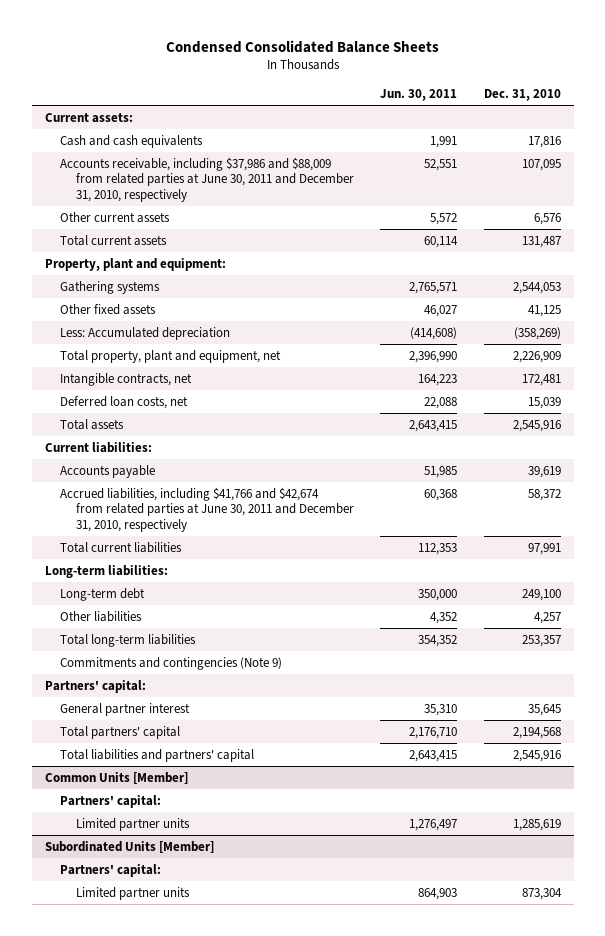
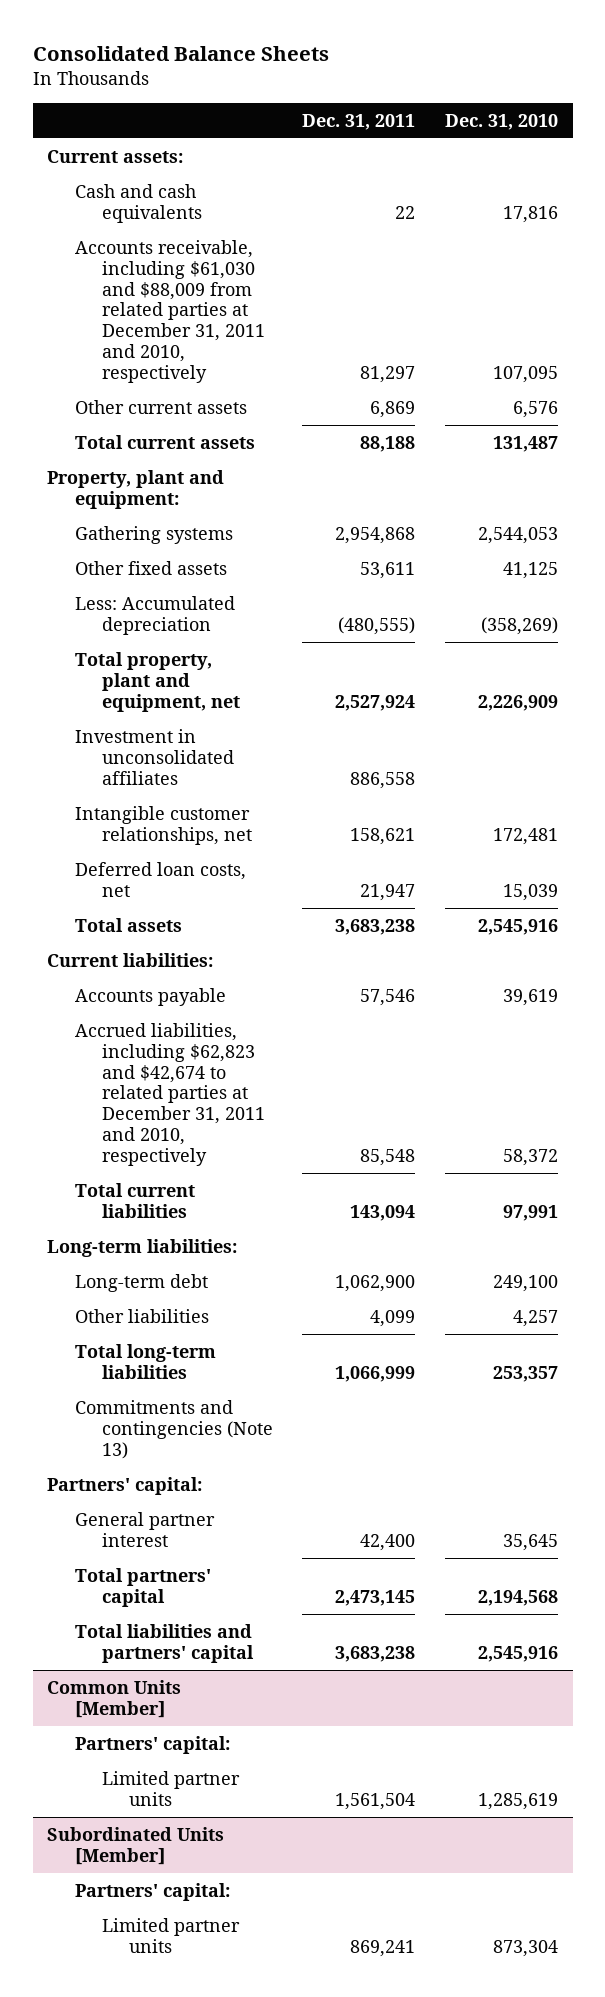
- Condensed Consolidated Balance Sheets
+ Consolidated Balance Sheets
- | Jun. 30, 2011 | Dec. 31, 2010
+ | Dec. 31, 2011 | Dec. 31, 2010
- Accounts receivable, including $37,986 and $88,009 from related parties at June 30, 2011 and December 31, 2010, respectively | 52,551 | 107,095
+ Accounts receivable, including $61,030 and $88,009 from related parties at December 31, 2011 and 2010, respectively | 81,297 | 107,095
- Intangible contracts, net | 164,223 | 172,481
+ Investment in unconsolidated affiliates | 886,558 |
+ Intangible customer relationships, net | 158,621 | 172,481
- Accrued liabilities, including $41,766 and $42,674 from related parties at June 30, 2011 and December 31, 2010, respectively | 60,368 | 58,372
+ Accrued liabilities, including $62,823 and $42,674 to related parties at December 31, 2011 and 2010, respectively | 85,548 | 58,372
- Commitments and contingencies (Note 9)
+ Commitments and contingencies (Note 13)

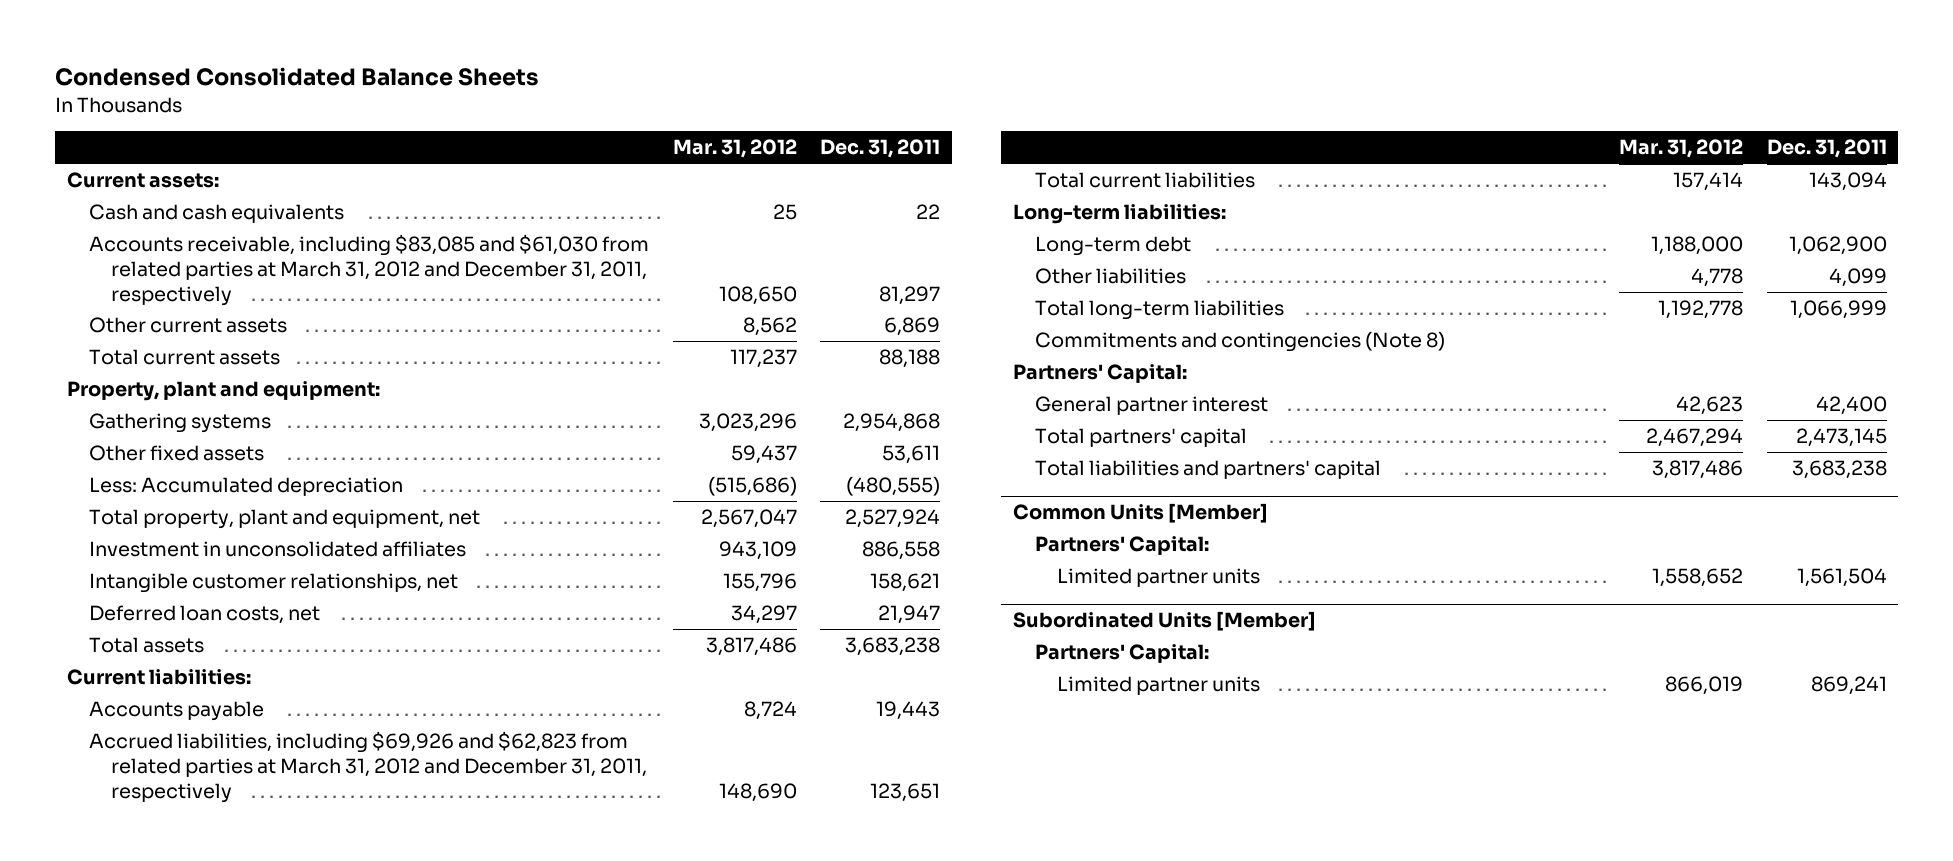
- Consolidated Balance Sheets
+ Condensed Consolidated Balance Sheets
- | Dec. 31, 2011 | Dec. 31, 2010
+ | Mar. 31, 2012 | Dec. 31, 2011
- Accounts receivable, including $61,030 and $88,009 from related parties at December 31, 2011 and 2010, respectively | 81,297 | 107,095
+ Accounts receivable, including $83,085 and $61,030 from related parties at March 31, 2012 and December 31, 2011, respectively | 108,650 | 81,297
- Accounts payable | 57,546 | 39,619
- Accrued liabilities, including $62,823 and $42,674 to related parties at December 31, 2011 and 2010, respectively | 85,548 | 58,372
+ Accounts payable | 8,724 | 19,443
+ Accrued liabilities, including $69,926 and $62,823 from related parties at March 31, 2012 and December 31, 2011, respectively | 148,690 | 123,651
- Commitments and contingencies (Note 13)
- Partners' capital:
+ Commitments and contingencies (Note 8)
+ Partners' Capital:
@ Common Units [Member]
- Partners' capital:
+ Partners' Capital:
@ Subordinated Units [Member]
- Partners' capital:
+ Partners' Capital:

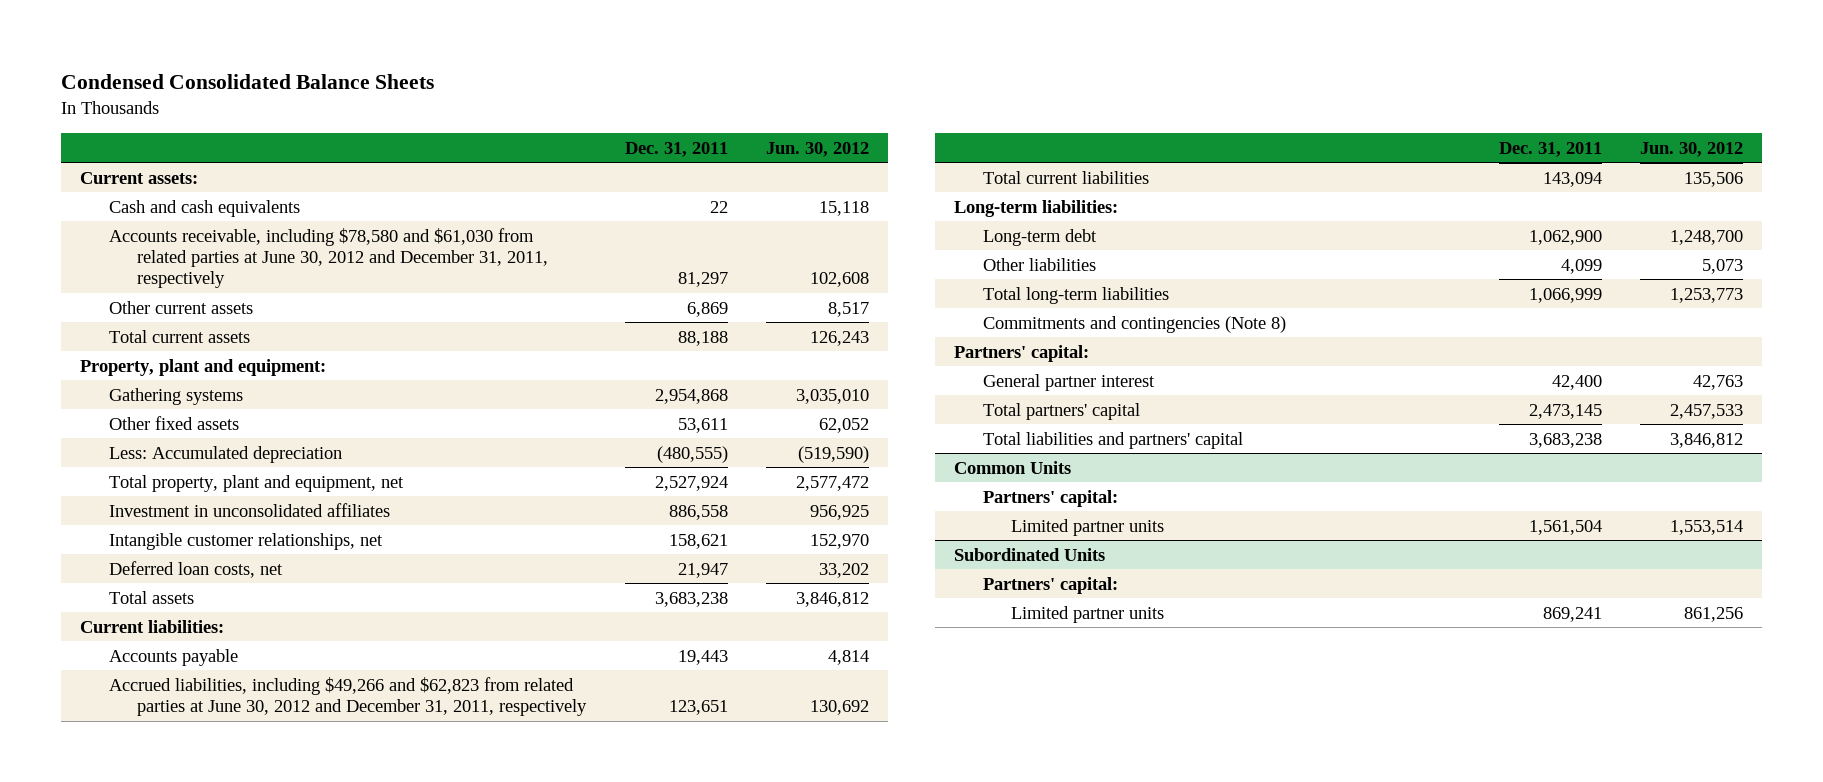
- | Mar. 31, 2012 | Dec. 31, 2011
+ | Dec. 31, 2011 | Jun. 30, 2012
- Accounts receivable, including $83,085 and $61,030 from related parties at March 31, 2012 and December 31, 2011, respectively | 108,650 | 81,297
+ Accounts receivable, including $78,580 and $61,030 from related parties at June 30, 2012 and December 31, 2011, respectively | 81,297 | 102,608
- Accrued liabilities, including $69,926 and $62,823 from related parties at March 31, 2012 and December 31, 2011, respectively | 148,690 | 123,651
+ Accrued liabilities, including $49,266 and $62,823 from related parties at June 30, 2012 and December 31, 2011, respectively | 123,651 | 130,692
- Partners' Capital:
+ Partners' capital:
- Common Units [Member]
- Partners' Capital:
+ Common Units
+ Partners' capital:
- Subordinated Units [Member]
- Partners' Capital:
+ Subordinated Units
+ Partners' capital:

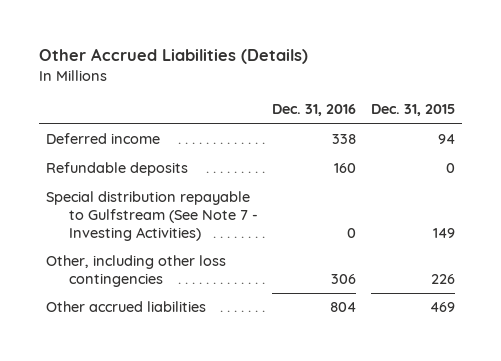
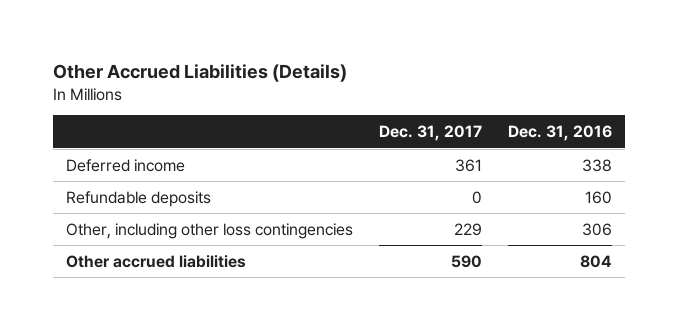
- | Dec. 31, 2016 | Dec. 31, 2015
+ | Dec. 31, 2017 | Dec. 31, 2016
- Special distribution repayable to Gulfstream (See Note 7 - Investing Activities) | 0 | 149

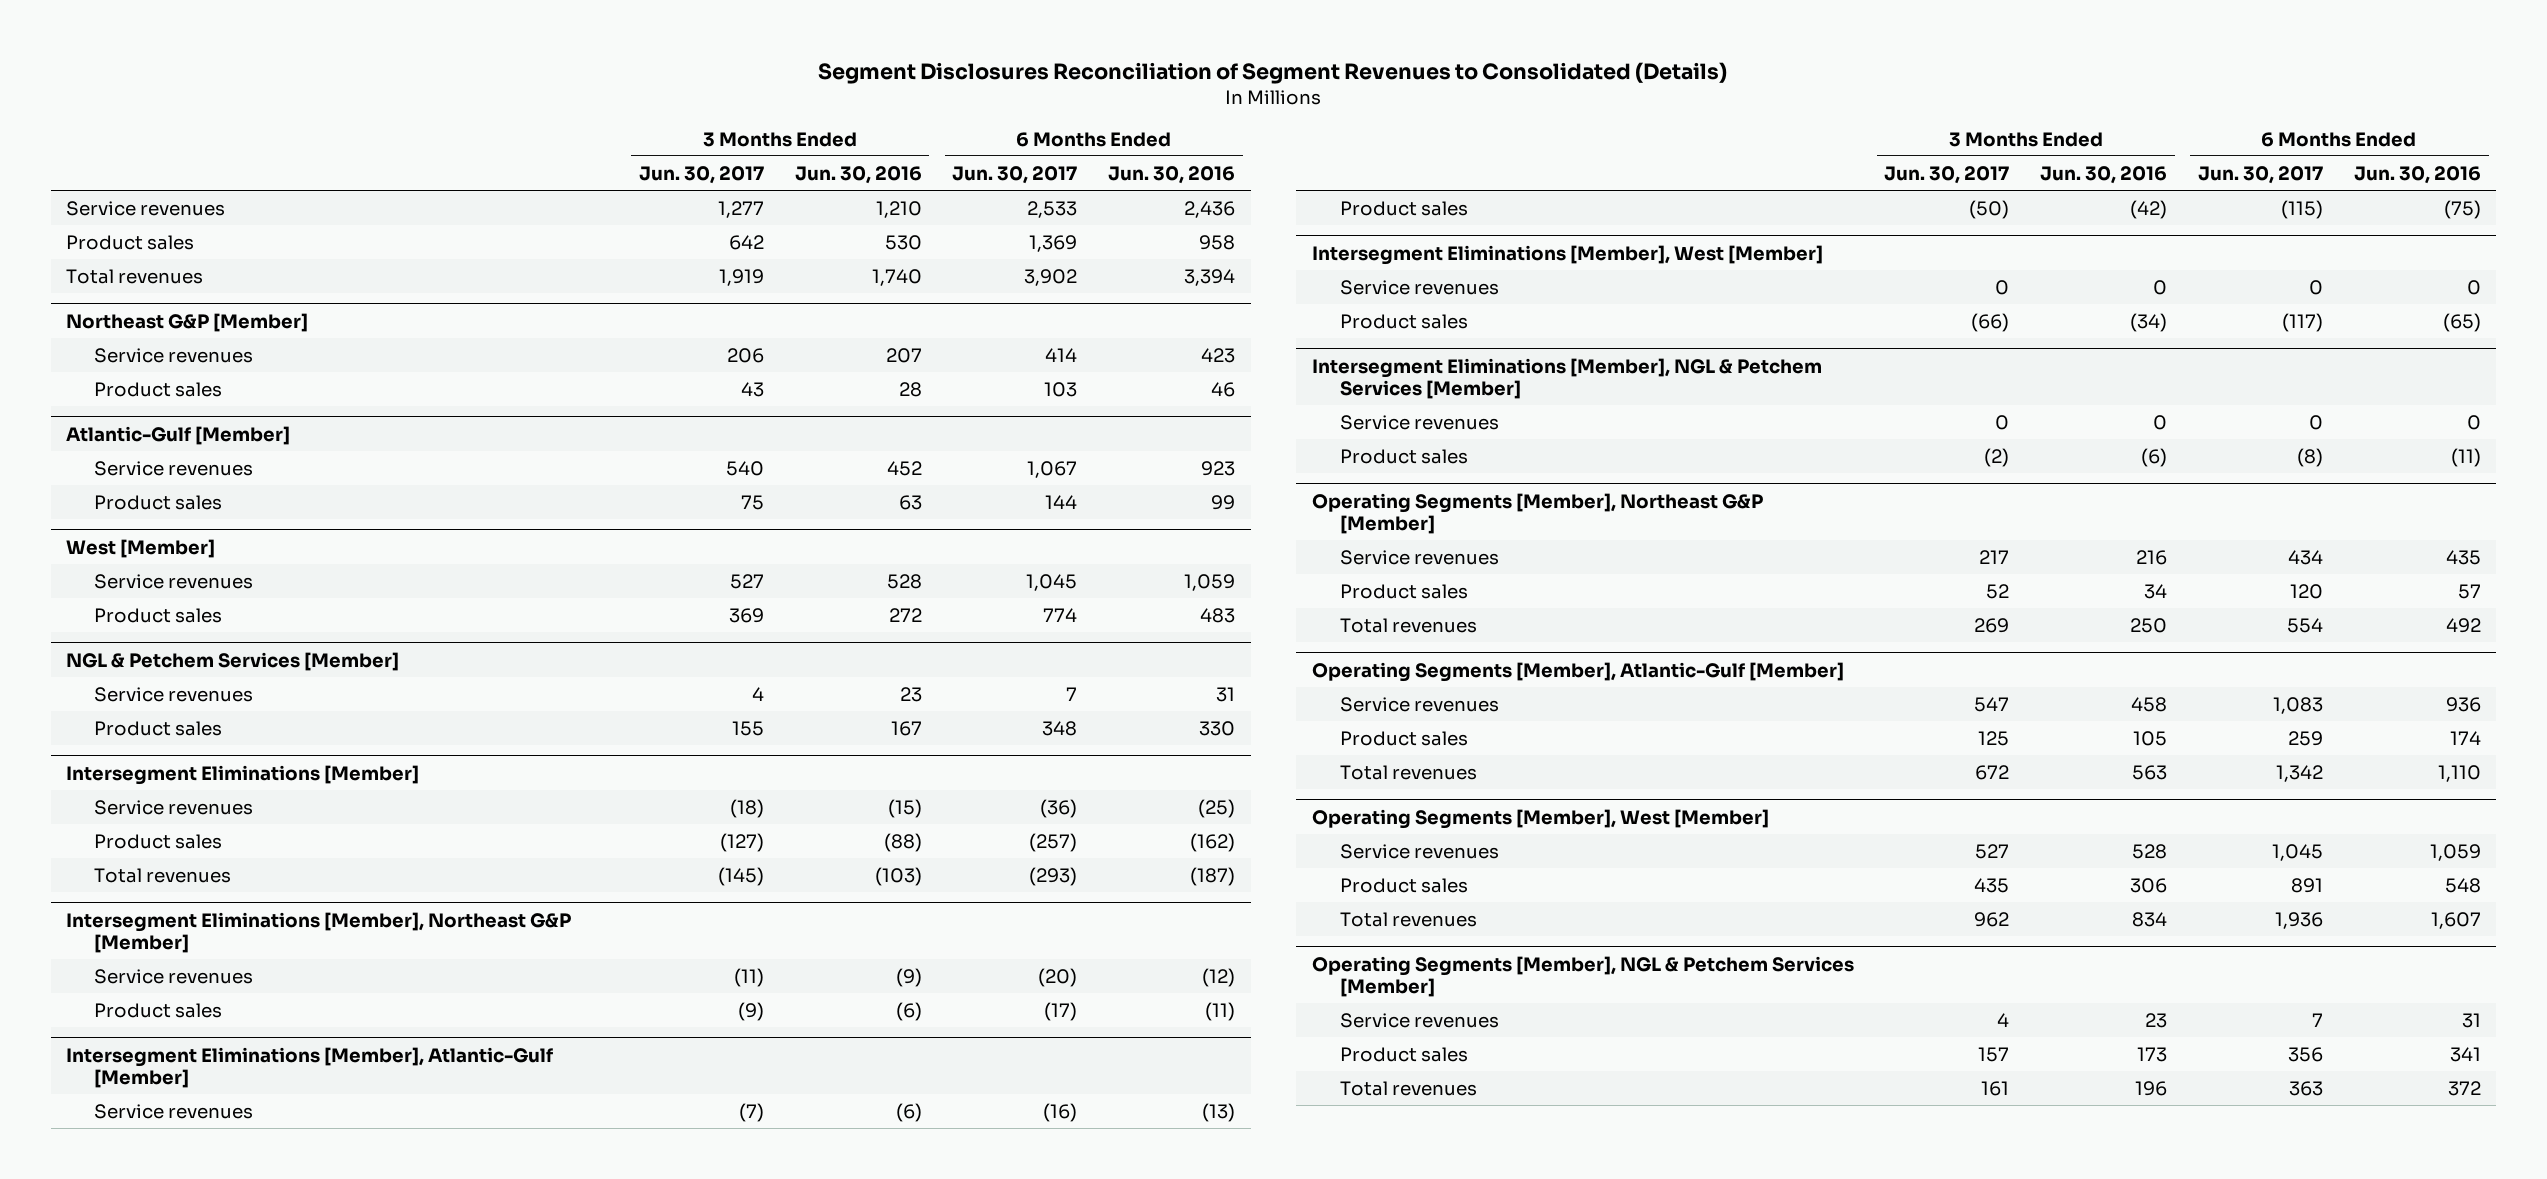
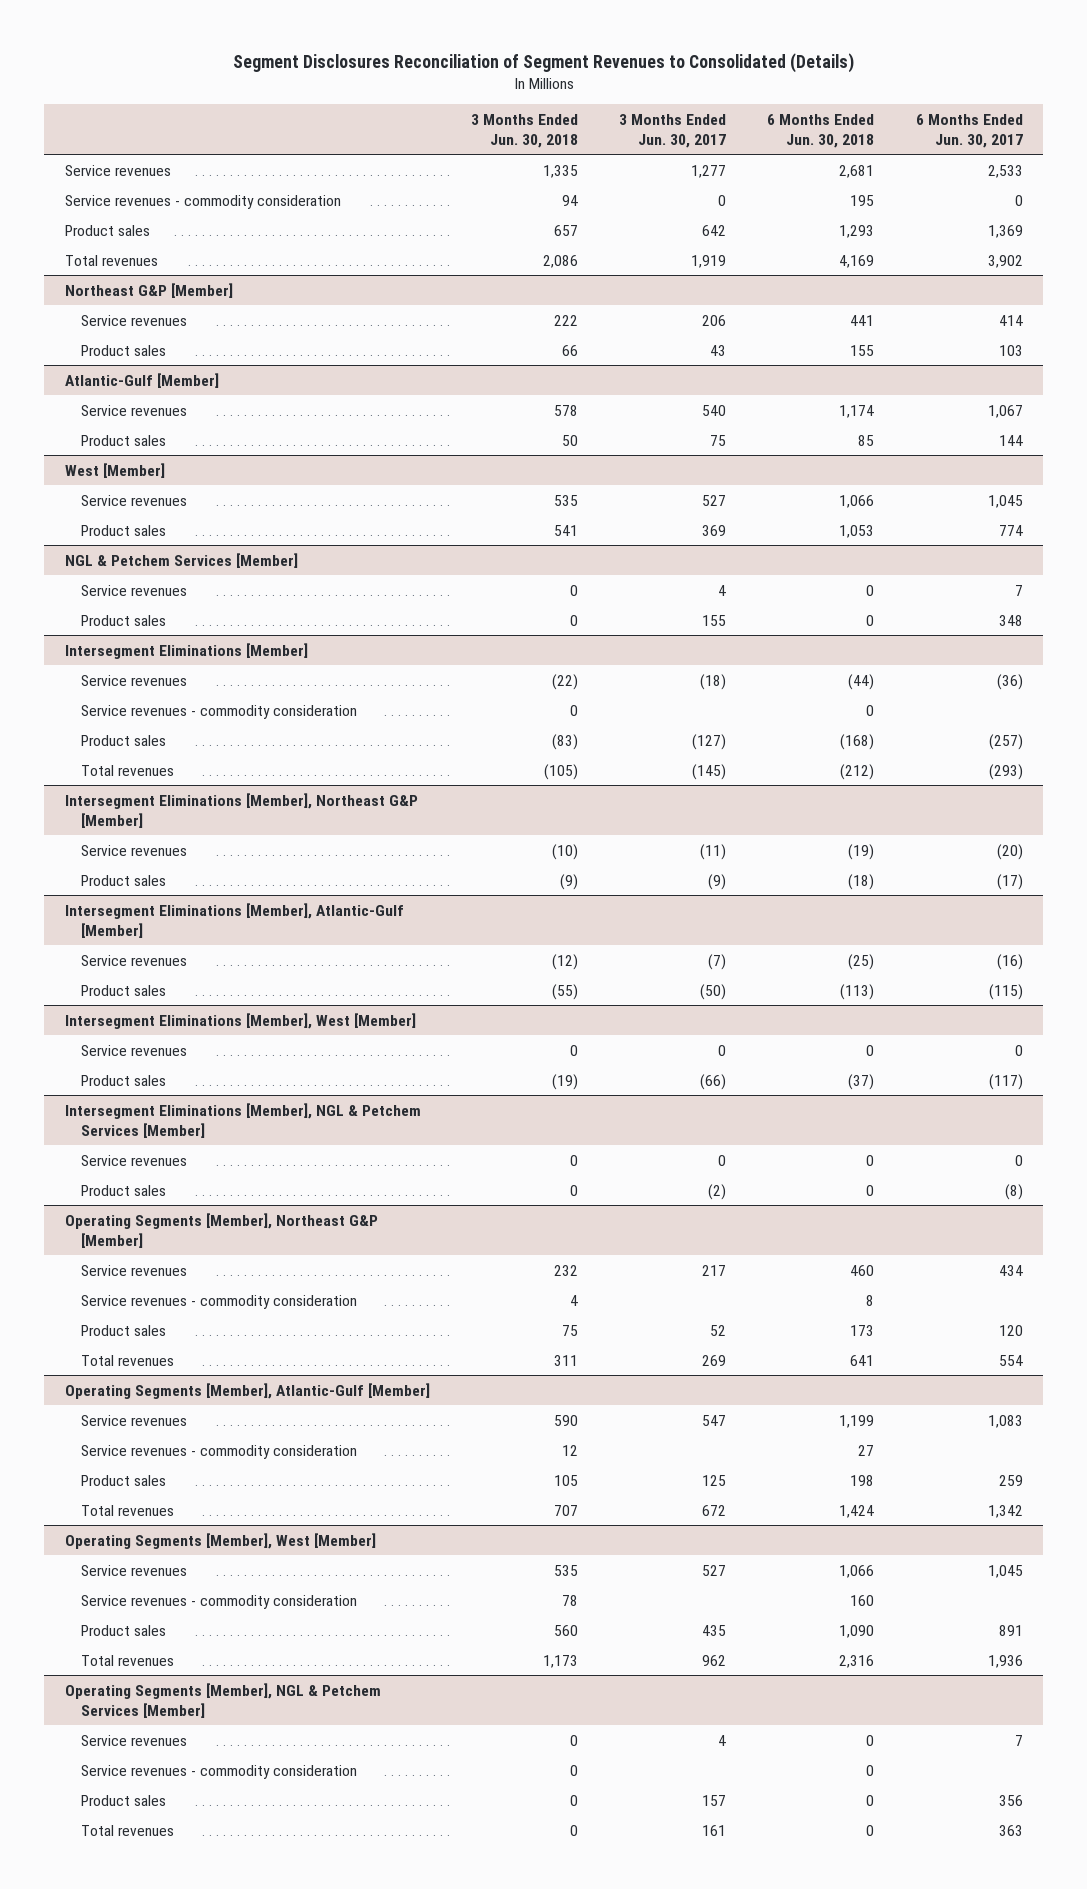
- | 3 Months Ended Jun. 30, 2017 | 3 Months Ended Jun. 30, 2016 | 6 Months Ended Jun. 30, 2017 | 6 Months Ended Jun. 30, 2016
+ | 3 Months Ended Jun. 30, 2018 | 3 Months Ended Jun. 30, 2017 | 6 Months Ended Jun. 30, 2018 | 6 Months Ended Jun. 30, 2017
+ Service revenues - commodity consideration | 94 | 0 | 195 | 0
@ Intersegment Eliminations [Member]
+ Service revenues - commodity consideration | 0 | | 0 |
@ Operating Segments [Member], Northeast G&P [Member]
+ Service revenues - commodity consideration | 4 | | 8 |
@ Operating Segments [Member], Atlantic-Gulf [Member]
+ Service revenues - commodity consideration | 12 | | 27 |
@ Operating Segments [Member], West [Member]
+ Service revenues - commodity consideration | 78 | | 160 |
@ Operating Segments [Member], NGL & Petchem Services [Member]
+ Service revenues - commodity consideration | 0 | | 0 |

